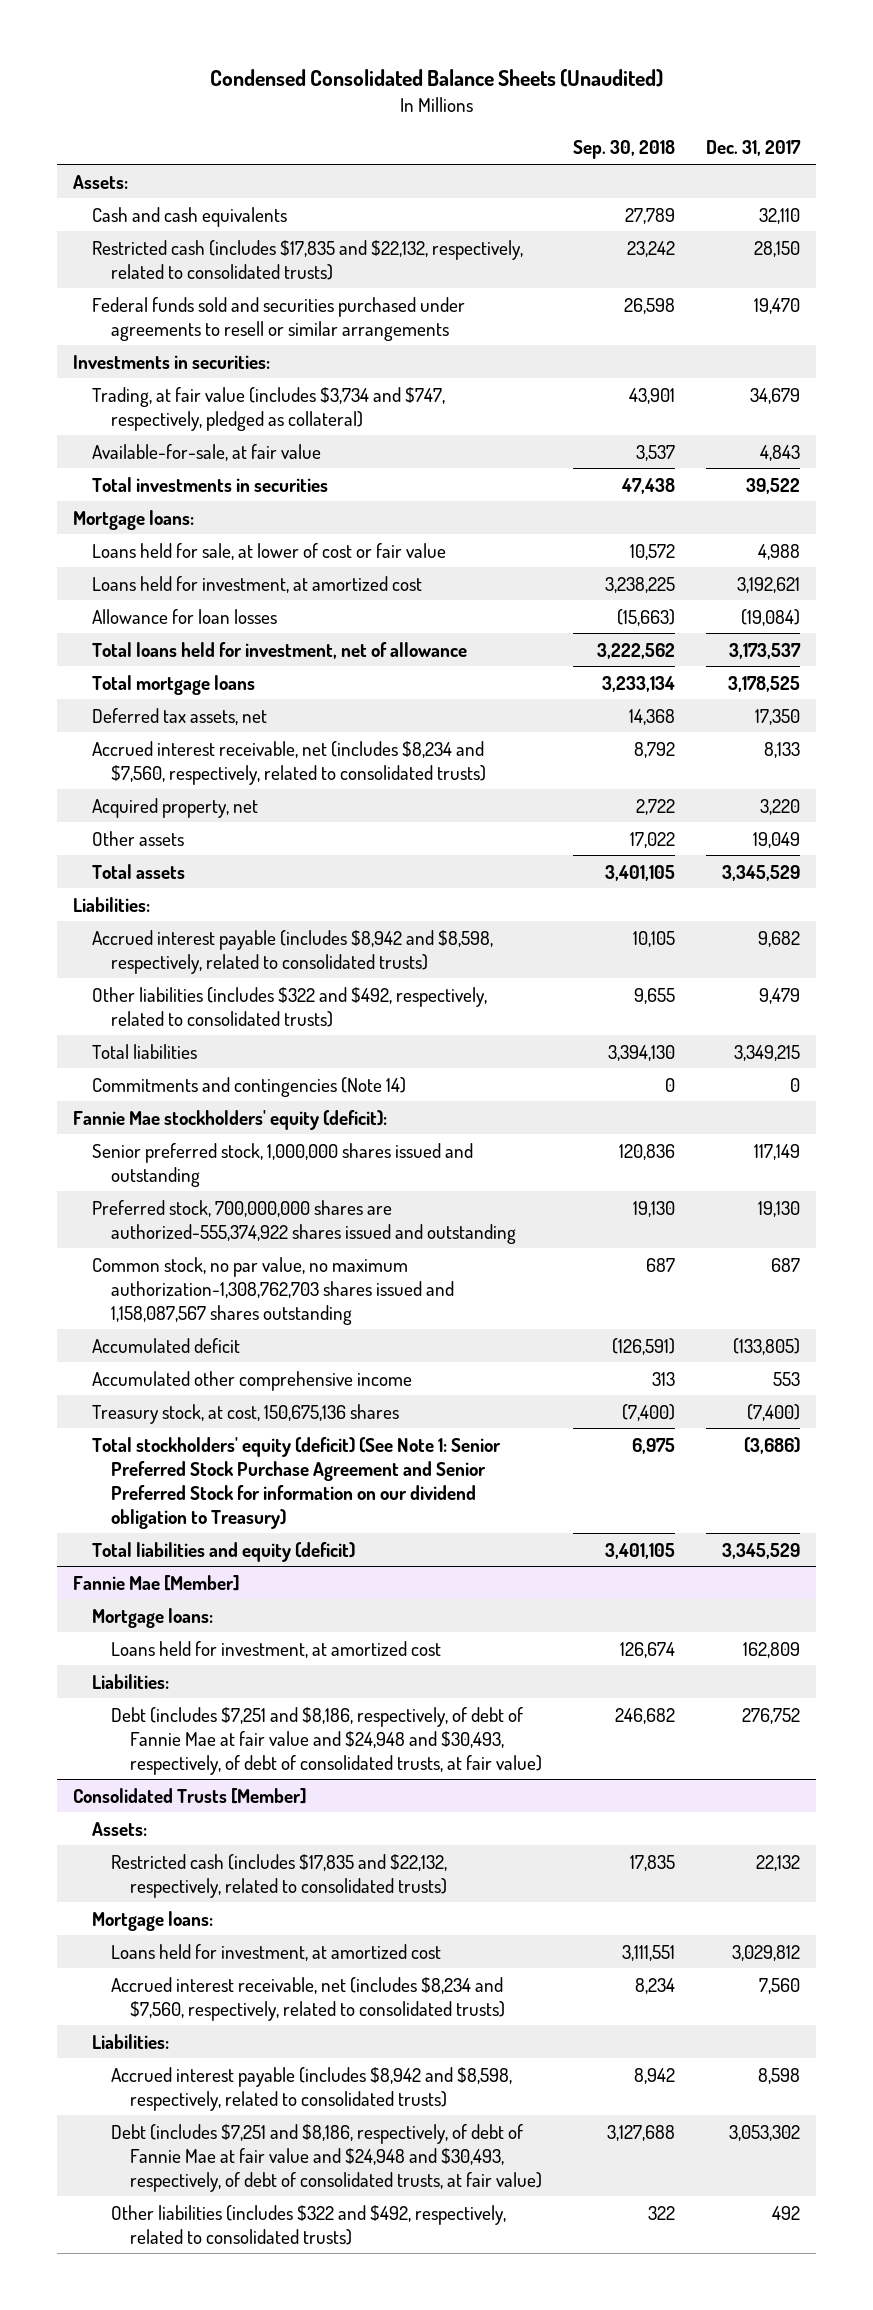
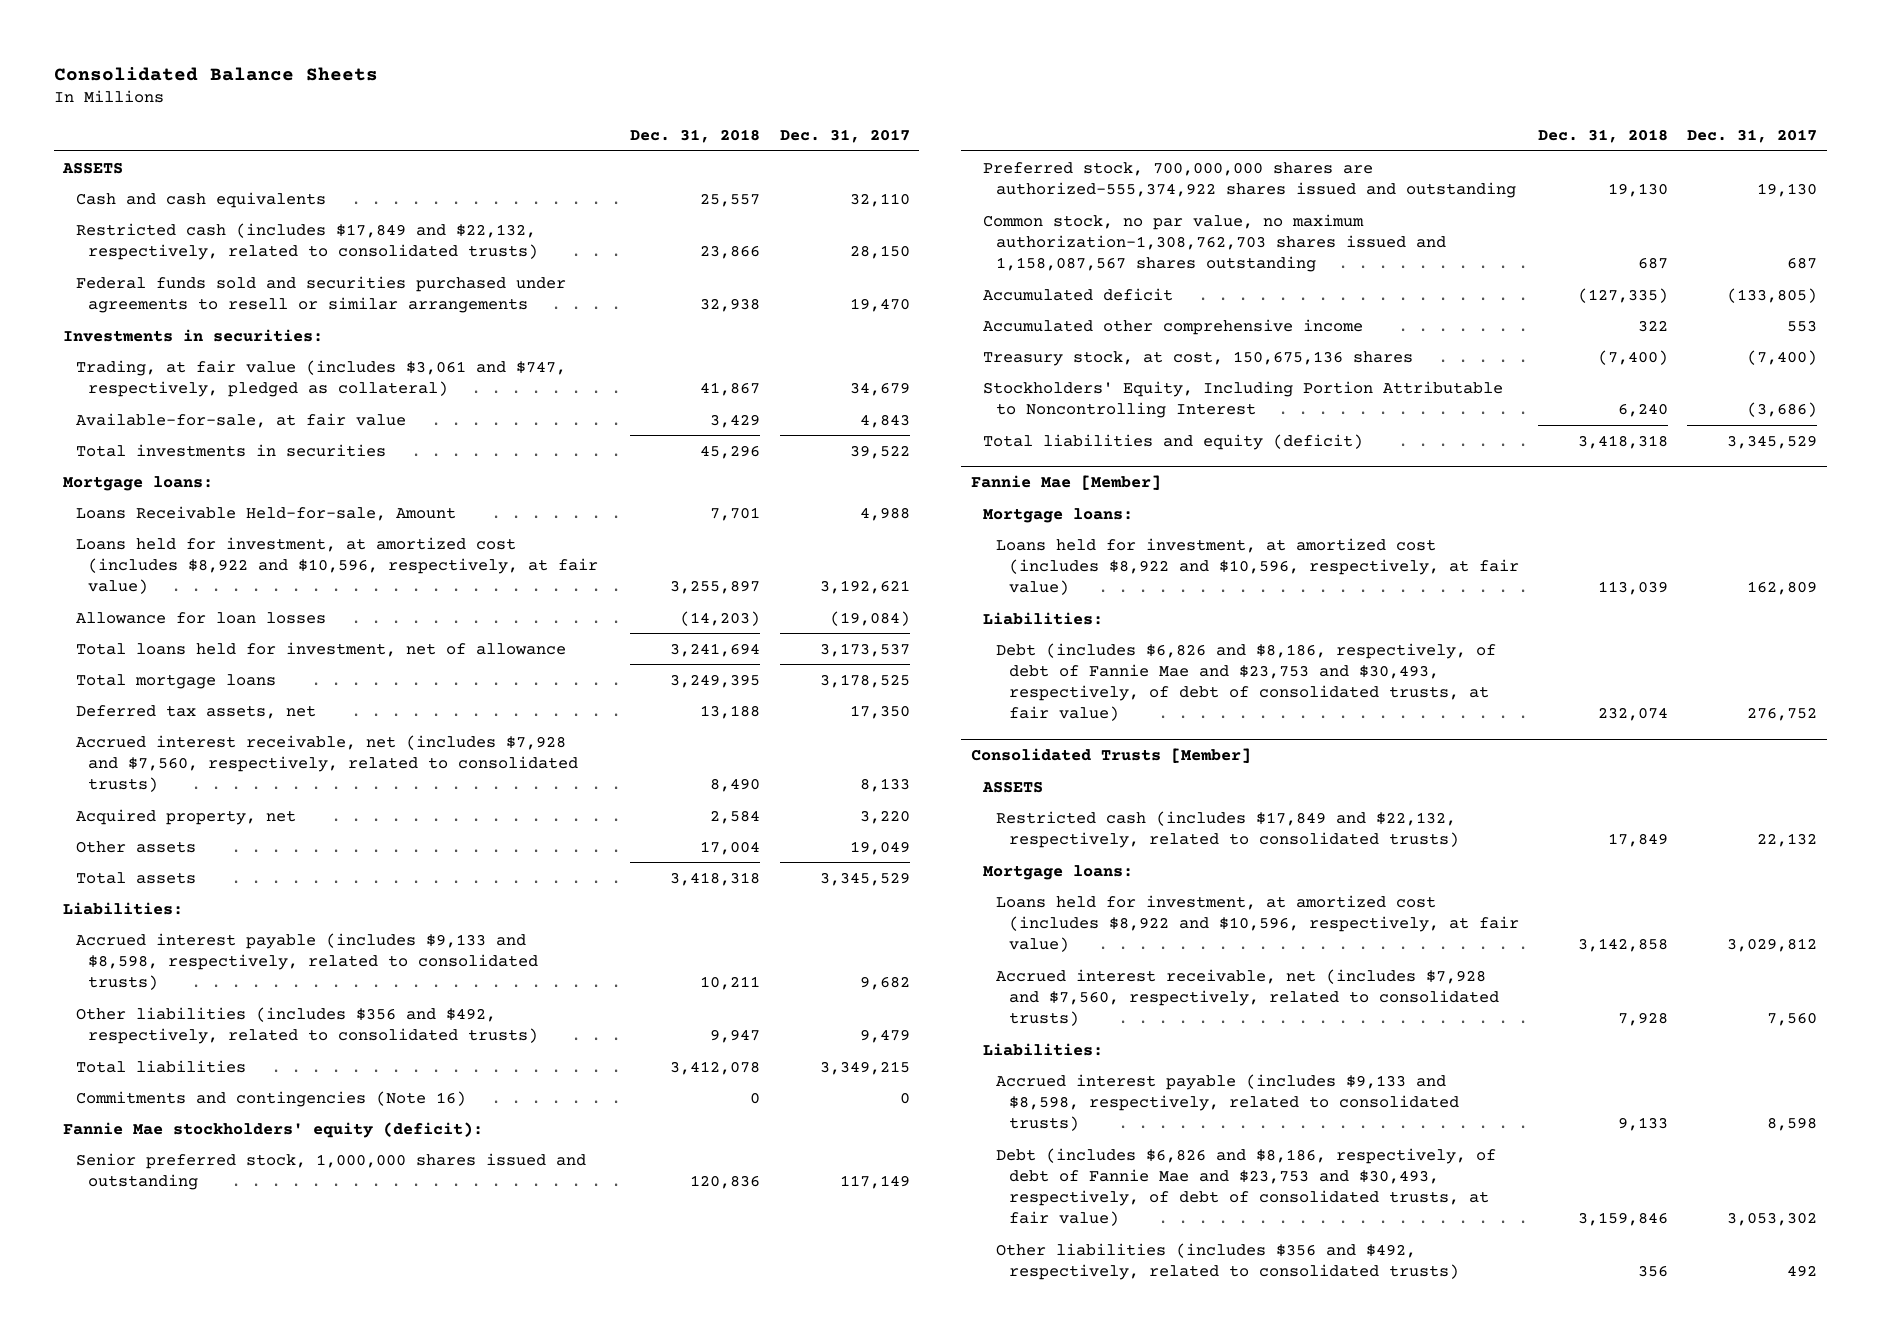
- Condensed Consolidated Balance Sheets (Unaudited)
+ Consolidated Balance Sheets
- | Sep. 30, 2018 | Dec. 31, 2017
+ | Dec. 31, 2018 | Dec. 31, 2017
- Assets:
+ ASSETS
- Restricted cash (includes $17,835 and $22,132, respectively, related to consolidated trusts) | 23,242 | 28,150
+ Restricted cash (includes $17,849 and $22,132, respectively, related to consolidated trusts) | 23,866 | 28,150
- Trading, at fair value (includes $3,734 and $747, respectively, pledged as collateral) | 43,901 | 34,679
+ Trading, at fair value (includes $3,061 and $747, respectively, pledged as collateral) | 41,867 | 34,679
- Loans held for sale, at lower of cost or fair value | 10,572 | 4,988
- Loans held for investment, at amortized cost | 3,238,225 | 3,192,621
+ Loans Receivable Held-for-sale, Amount | 7,701 | 4,988
+ Loans held for investment, at amortized cost (includes $8,922 and $10,596, respectively, at fair value) | 3,255,897 | 3,192,621
- Accrued interest receivable, net (includes $8,234 and $7,560, respectively, related to consolidated trusts) | 8,792 | 8,133
+ Accrued interest receivable, net (includes $7,928 and $7,560, respectively, related to consolidated trusts) | 8,490 | 8,133
- Accrued interest payable (includes $8,942 and $8,598, respectively, related to consolidated trusts) | 10,105 | 9,682
- Other liabilities (includes $322 and $492, respectively, related to consolidated trusts) | 9,655 | 9,479
+ Accrued interest payable (includes $9,133 and $8,598, respectively, related to consolidated trusts) | 10,211 | 9,682
+ Other liabilities (includes $356 and $492, respectively, related to consolidated trusts) | 9,947 | 9,479
- Commitments and contingencies (Note 14) | 0 | 0
+ Commitments and contingencies (Note 16) | 0 | 0
- Total stockholders' equity (deficit) (See Note 1: Senior Preferred Stock Purchase Agreement and Senior Preferred Stock for information on our dividend obligation to Treasury) | 6,975 | (3,686)
+ Stockholders' Equity, Including Portion Attributable to Noncontrolling Interest | 6,240 | (3,686)
@ Fannie Mae [Member]
- Loans held for investment, at amortized cost | 126,674 | 162,809
+ Loans held for investment, at amortized cost (includes $8,922 and $10,596, respectively, at fair value) | 113,039 | 162,809
- Debt (includes $7,251 and $8,186, respectively, of debt of Fannie Mae at fair value and $24,948 and $30,493, respectively, of debt of consolidated trusts, at fair value) | 246,682 | 276,752
+ Debt (includes $6,826 and $8,186, respectively, of debt of Fannie Mae and $23,753 and $30,493, respectively, of debt of consolidated trusts, at fair value) | 232,074 | 276,752
@ Consolidated Trusts [Member]
- Assets:
- Restricted cash (includes $17,835 and $22,132, respectively, related to consolidated trusts) | 17,835 | 22,132
+ ASSETS
+ Restricted cash (includes $17,849 and $22,132, respectively, related to consolidated trusts) | 17,849 | 22,132
- Loans held for investment, at amortized cost | 3,111,551 | 3,029,812
- Accrued interest receivable, net (includes $8,234 and $7,560, respectively, related to consolidated trusts) | 8,234 | 7,560
+ Loans held for investment, at amortized cost (includes $8,922 and $10,596, respectively, at fair value) | 3,142,858 | 3,029,812
+ Accrued interest receivable, net (includes $7,928 and $7,560, respectively, related to consolidated trusts) | 7,928 | 7,560
- Accrued interest payable (includes $8,942 and $8,598, respectively, related to consolidated trusts) | 8,942 | 8,598
- Debt (includes $7,251 and $8,186, respectively, of debt of Fannie Mae at fair value and $24,948 and $30,493, respectively, of debt of consolidated trusts, at fair value) | 3,127,688 | 3,053,302
- Other liabilities (includes $322 and $492, respectively, related to consolidated trusts) | 322 | 492
+ Accrued interest payable (includes $9,133 and $8,598, respectively, related to consolidated trusts) | 9,133 | 8,598
+ Debt (includes $6,826 and $8,186, respectively, of debt of Fannie Mae and $23,753 and $30,493, respectively, of debt of consolidated trusts, at fair value) | 3,159,846 | 3,053,302
+ Other liabilities (includes $356 and $492, respectively, related to consolidated trusts) | 356 | 492

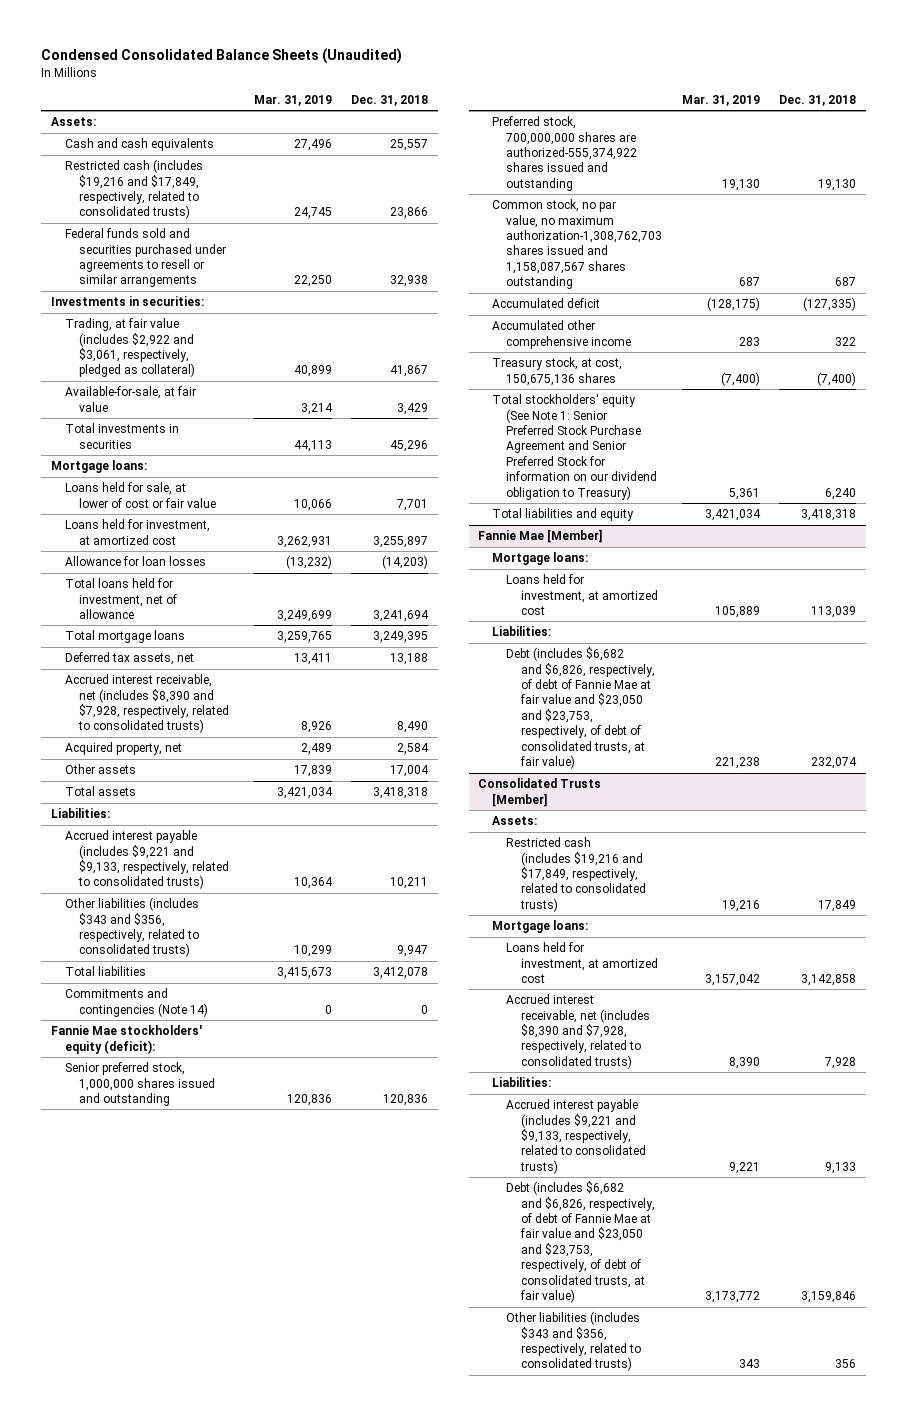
- Consolidated Balance Sheets
+ Condensed Consolidated Balance Sheets (Unaudited)
- | Dec. 31, 2018 | Dec. 31, 2017
+ | Mar. 31, 2019 | Dec. 31, 2018
- ASSETS
+ Assets:
- Restricted cash (includes $17,849 and $22,132, respectively, related to consolidated trusts) | 23,866 | 28,150
+ Restricted cash (includes $19,216 and $17,849, respectively, related to consolidated trusts) | 24,745 | 23,866
- Trading, at fair value (includes $3,061 and $747, respectively, pledged as collateral) | 41,867 | 34,679
+ Trading, at fair value (includes $2,922 and $3,061, respectively, pledged as collateral) | 40,899 | 41,867
- Loans Receivable Held-for-sale, Amount | 7,701 | 4,988
- Loans held for investment, at amortized cost (includes $8,922 and $10,596, respectively, at fair value) | 3,255,897 | 3,192,621
+ Loans held for sale, at lower of cost or fair value | 10,066 | 7,701
+ Loans held for investment, at amortized cost | 3,262,931 | 3,255,897
- Accrued interest receivable, net (includes $7,928 and $7,560, respectively, related to consolidated trusts) | 8,490 | 8,133
+ Accrued interest receivable, net (includes $8,390 and $7,928, respectively, related to consolidated trusts) | 8,926 | 8,490
- Accrued interest payable (includes $9,133 and $8,598, respectively, related to consolidated trusts) | 10,211 | 9,682
- Other liabilities (includes $356 and $492, respectively, related to consolidated trusts) | 9,947 | 9,479
+ Accrued interest payable (includes $9,221 and $9,133, respectively, related to consolidated trusts) | 10,364 | 10,211
+ Other liabilities (includes $343 and $356, respectively, related to consolidated trusts) | 10,299 | 9,947
- Commitments and contingencies (Note 16) | 0 | 0
+ Commitments and contingencies (Note 14) | 0 | 0
- Stockholders' Equity, Including Portion Attributable to Noncontrolling Interest | 6,240 | (3,686)
- Total liabilities and equity (deficit) | 3,418,318 | 3,345,529
+ Total stockholders' equity (See Note 1: Senior Preferred Stock Purchase Agreement and Senior Preferred Stock for information on our dividend obligation to Treasury) | 5,361 | 6,240
+ Total liabilities and equity | 3,421,034 | 3,418,318
@ Fannie Mae [Member]
- Loans held for investment, at amortized cost (includes $8,922 and $10,596, respectively, at fair value) | 113,039 | 162,809
+ Loans held for investment, at amortized cost | 105,889 | 113,039
- Debt (includes $6,826 and $8,186, respectively, of debt of Fannie Mae and $23,753 and $30,493, respectively, of debt of consolidated trusts, at fair value) | 232,074 | 276,752
+ Debt (includes $6,682 and $6,826, respectively, of debt of Fannie Mae at fair value and $23,050 and $23,753, respectively, of debt of consolidated trusts, at fair value) | 221,238 | 232,074
@ Consolidated Trusts [Member]
- ASSETS
- Restricted cash (includes $17,849 and $22,132, respectively, related to consolidated trusts) | 17,849 | 22,132
+ Assets:
+ Restricted cash (includes $19,216 and $17,849, respectively, related to consolidated trusts) | 19,216 | 17,849
- Loans held for investment, at amortized cost (includes $8,922 and $10,596, respectively, at fair value) | 3,142,858 | 3,029,812
- Accrued interest receivable, net (includes $7,928 and $7,560, respectively, related to consolidated trusts) | 7,928 | 7,560
+ Loans held for investment, at amortized cost | 3,157,042 | 3,142,858
+ Accrued interest receivable, net (includes $8,390 and $7,928, respectively, related to consolidated trusts) | 8,390 | 7,928
- Accrued interest payable (includes $9,133 and $8,598, respectively, related to consolidated trusts) | 9,133 | 8,598
- Debt (includes $6,826 and $8,186, respectively, of debt of Fannie Mae and $23,753 and $30,493, respectively, of debt of consolidated trusts, at fair value) | 3,159,846 | 3,053,302
- Other liabilities (includes $356 and $492, respectively, related to consolidated trusts) | 356 | 492
+ Accrued interest payable (includes $9,221 and $9,133, respectively, related to consolidated trusts) | 9,221 | 9,133
+ Debt (includes $6,682 and $6,826, respectively, of debt of Fannie Mae at fair value and $23,050 and $23,753, respectively, of debt of consolidated trusts, at fair value) | 3,173,772 | 3,159,846
+ Other liabilities (includes $343 and $356, respectively, related to consolidated trusts) | 343 | 356

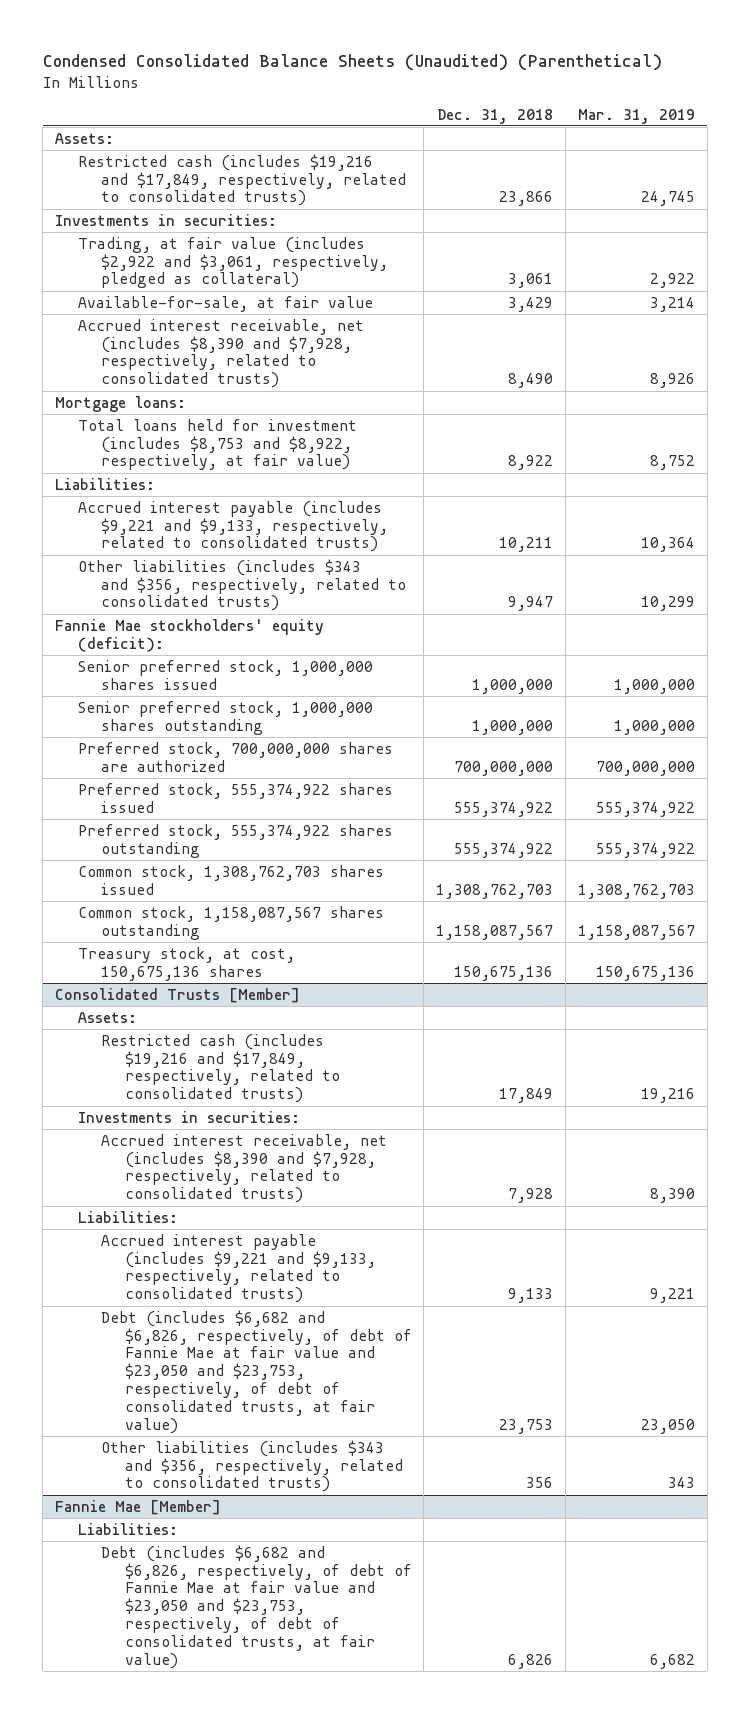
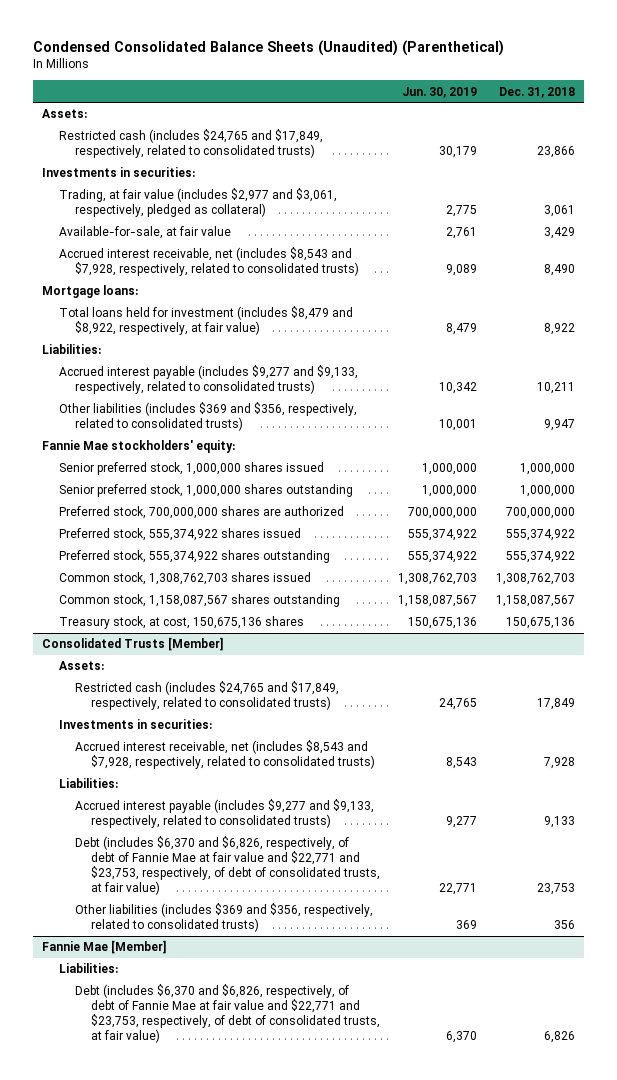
- | Dec. 31, 2018 | Mar. 31, 2019
+ | Jun. 30, 2019 | Dec. 31, 2018
- Restricted cash (includes $19,216 and $17,849, respectively, related to consolidated trusts) | 23,866 | 24,745
+ Restricted cash (includes $24,765 and $17,849, respectively, related to consolidated trusts) | 30,179 | 23,866
- Trading, at fair value (includes $2,922 and $3,061, respectively, pledged as collateral) | 3,061 | 2,922
+ Trading, at fair value (includes $2,977 and $3,061, respectively, pledged as collateral) | 2,775 | 3,061
- Accrued interest receivable, net (includes $8,390 and $7,928, respectively, related to consolidated trusts) | 8,490 | 8,926
+ Accrued interest receivable, net (includes $8,543 and $7,928, respectively, related to consolidated trusts) | 9,089 | 8,490
- Total loans held for investment (includes $8,753 and $8,922, respectively, at fair value) | 8,922 | 8,752
+ Total loans held for investment (includes $8,479 and $8,922, respectively, at fair value) | 8,479 | 8,922
- Accrued interest payable (includes $9,221 and $9,133, respectively, related to consolidated trusts) | 10,211 | 10,364
- Other liabilities (includes $343 and $356, respectively, related to consolidated trusts) | 9,947 | 10,299
- Fannie Mae stockholders' equity (deficit):
+ Accrued interest payable (includes $9,277 and $9,133, respectively, related to consolidated trusts) | 10,342 | 10,211
+ Other liabilities (includes $369 and $356, respectively, related to consolidated trusts) | 10,001 | 9,947
+ Fannie Mae stockholders' equity:
@ Consolidated Trusts [Member]
- Restricted cash (includes $19,216 and $17,849, respectively, related to consolidated trusts) | 17,849 | 19,216
+ Restricted cash (includes $24,765 and $17,849, respectively, related to consolidated trusts) | 24,765 | 17,849
- Accrued interest receivable, net (includes $8,390 and $7,928, respectively, related to consolidated trusts) | 7,928 | 8,390
+ Accrued interest receivable, net (includes $8,543 and $7,928, respectively, related to consolidated trusts) | 8,543 | 7,928
- Accrued interest payable (includes $9,221 and $9,133, respectively, related to consolidated trusts) | 9,133 | 9,221
- Debt (includes $6,682 and $6,826, respectively, of debt of Fannie Mae at fair value and $23,050 and $23,753, respectively, of debt of consolidated trusts, at fair value) | 23,753 | 23,050
- Other liabilities (includes $343 and $356, respectively, related to consolidated trusts) | 356 | 343
+ Accrued interest payable (includes $9,277 and $9,133, respectively, related to consolidated trusts) | 9,277 | 9,133
+ Debt (includes $6,370 and $6,826, respectively, of debt of Fannie Mae at fair value and $22,771 and $23,753, respectively, of debt of consolidated trusts, at fair value) | 22,771 | 23,753
+ Other liabilities (includes $369 and $356, respectively, related to consolidated trusts) | 369 | 356
@ Fannie Mae [Member]
- Debt (includes $6,682 and $6,826, respectively, of debt of Fannie Mae at fair value and $23,050 and $23,753, respectively, of debt of consolidated trusts, at fair value) | 6,826 | 6,682
+ Debt (includes $6,370 and $6,826, respectively, of debt of Fannie Mae at fair value and $22,771 and $23,753, respectively, of debt of consolidated trusts, at fair value) | 6,370 | 6,826

